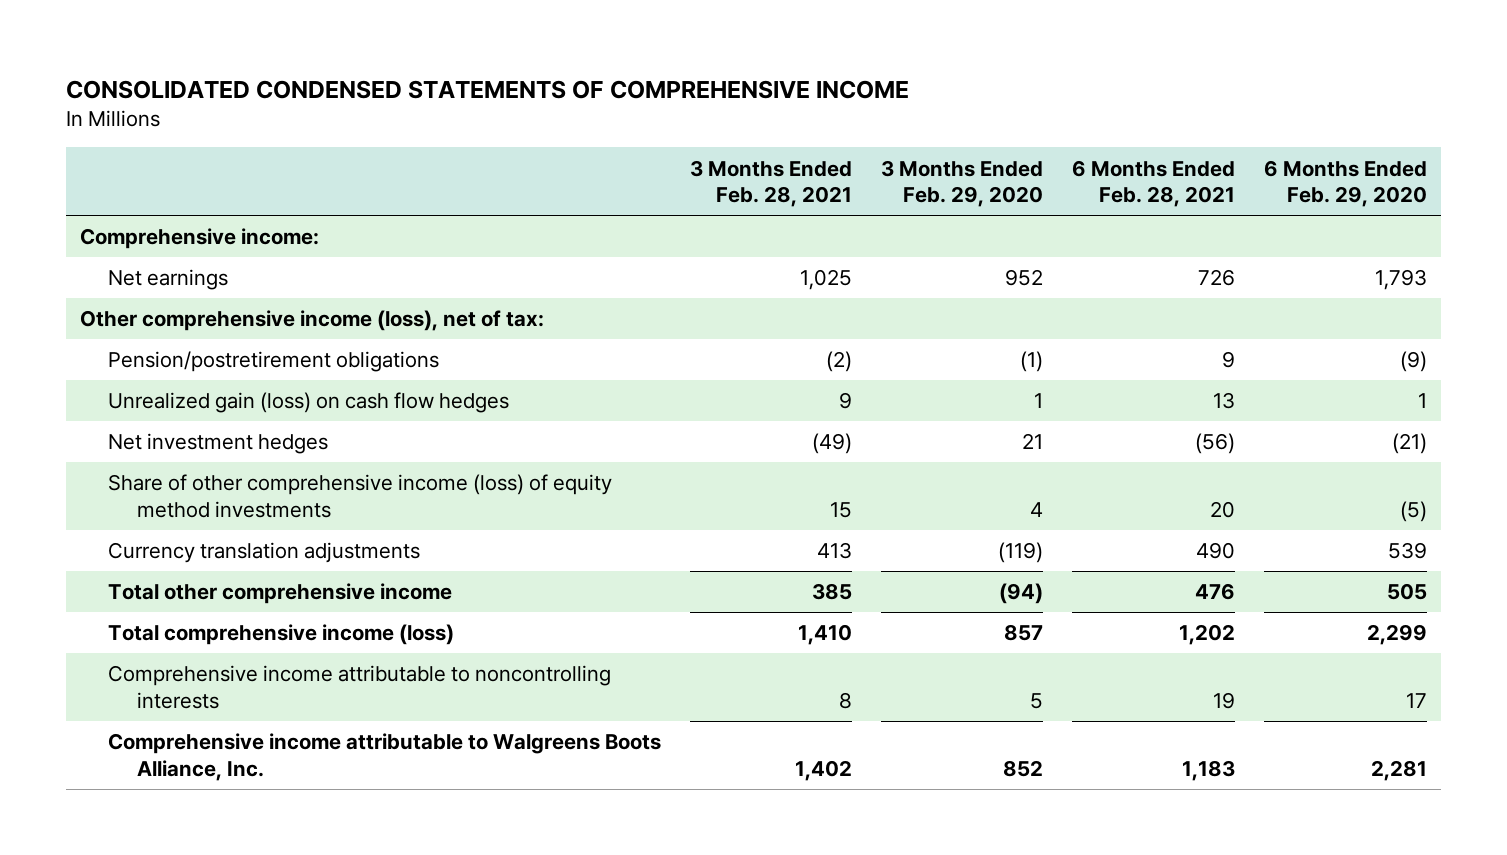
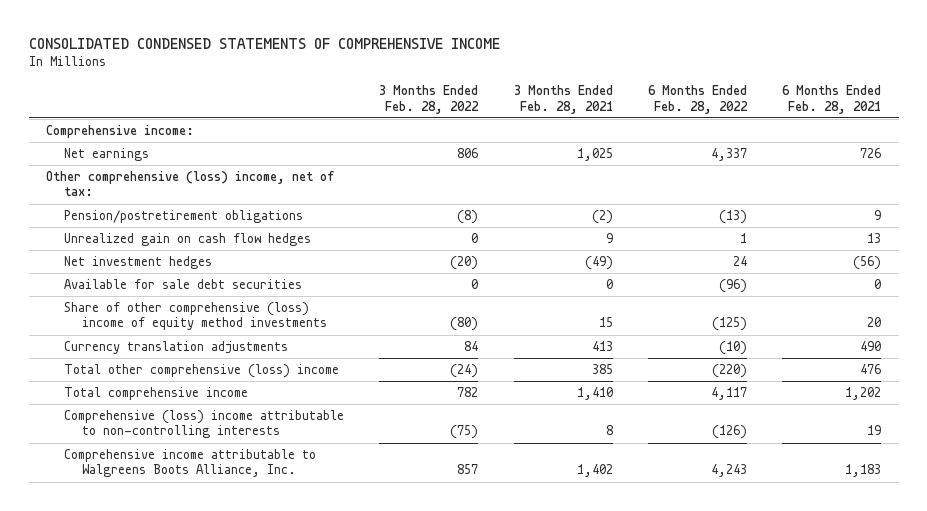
- | 3 Months Ended Feb. 28, 2021 | 3 Months Ended Feb. 29, 2020 | 6 Months Ended Feb. 28, 2021 | 6 Months Ended Feb. 29, 2020
+ | 3 Months Ended Feb. 28, 2022 | 3 Months Ended Feb. 28, 2021 | 6 Months Ended Feb. 28, 2022 | 6 Months Ended Feb. 28, 2021
- Other comprehensive income (loss), net of tax:
+ Other comprehensive (loss) income, net of tax:
- Unrealized gain (loss) on cash flow hedges | 9 | 1 | 13 | 1
+ Unrealized gain on cash flow hedges | 0 | 9 | 1 | 13
- Share of other comprehensive income (loss) of equity method investments | 15 | 4 | 20 | (5)
+ Available for sale debt securities | 0 | 0 | (96) | 0
+ Share of other comprehensive (loss) income of equity method investments | (80) | 15 | (125) | 20
- Total other comprehensive income | 385 | (94) | 476 | 505
- Total comprehensive income (loss) | 1,410 | 857 | 1,202 | 2,299
- Comprehensive income attributable to noncontrolling interests | 8 | 5 | 19 | 17
+ Total other comprehensive (loss) income | (24) | 385 | (220) | 476
+ Total comprehensive income | 782 | 1,410 | 4,117 | 1,202
+ Comprehensive (loss) income attributable to non-controlling interests | (75) | 8 | (126) | 19

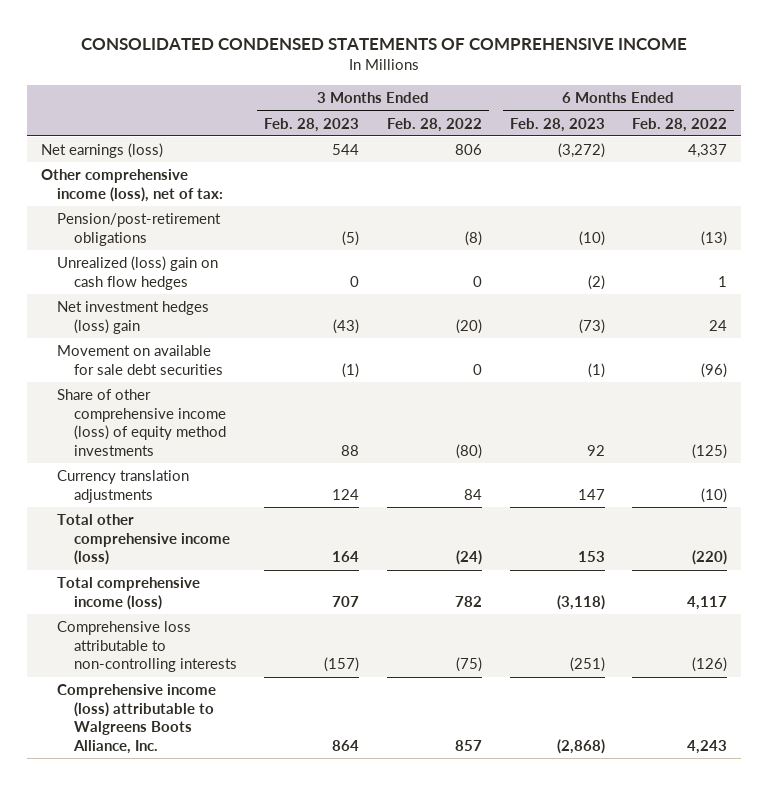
- | 3 Months Ended Feb. 28, 2022 | 3 Months Ended Feb. 28, 2021 | 6 Months Ended Feb. 28, 2022 | 6 Months Ended Feb. 28, 2021
+ | 3 Months Ended Feb. 28, 2023 | 3 Months Ended Feb. 28, 2022 | 6 Months Ended Feb. 28, 2023 | 6 Months Ended Feb. 28, 2022
- Comprehensive income:
- Net earnings | 806 | 1,025 | 4,337 | 726
- Other comprehensive (loss) income, net of tax:
- Pension/postretirement obligations | (8) | (2) | (13) | 9
- Unrealized gain on cash flow hedges | 0 | 9 | 1 | 13
- Net investment hedges | (20) | (49) | 24 | (56)
- Available for sale debt securities | 0 | 0 | (96) | 0
- Share of other comprehensive (loss) income of equity method investments | (80) | 15 | (125) | 20
+ Net earnings (loss) | 544 | 806 | (3,272) | 4,337
+ Other comprehensive income (loss), net of tax:
+ Pension/post-retirement obligations | (5) | (8) | (10) | (13)
+ Unrealized (loss) gain on cash flow hedges | 0 | 0 | (2) | 1
+ Net investment hedges (loss) gain | (43) | (20) | (73) | 24
+ Movement on available for sale debt securities | (1) | 0 | (1) | (96)
+ Share of other comprehensive income (loss) of equity method investments | 88 | (80) | 92 | (125)
- Total other comprehensive (loss) income | (24) | 385 | (220) | 476
- Total comprehensive income | 782 | 1,410 | 4,117 | 1,202
- Comprehensive (loss) income attributable to non-controlling interests | (75) | 8 | (126) | 19
- Comprehensive income attributable to Walgreens Boots Alliance, Inc. | 857 | 1,402 | 4,243 | 1,183
+ Total other comprehensive income (loss) | 164 | (24) | 153 | (220)
+ Total comprehensive income (loss) | 707 | 782 | (3,118) | 4,117
+ Comprehensive loss attributable to non-controlling interests | (157) | (75) | (251) | (126)
+ Comprehensive income (loss) attributable to Walgreens Boots Alliance, Inc. | 864 | 857 | (2,868) | 4,243

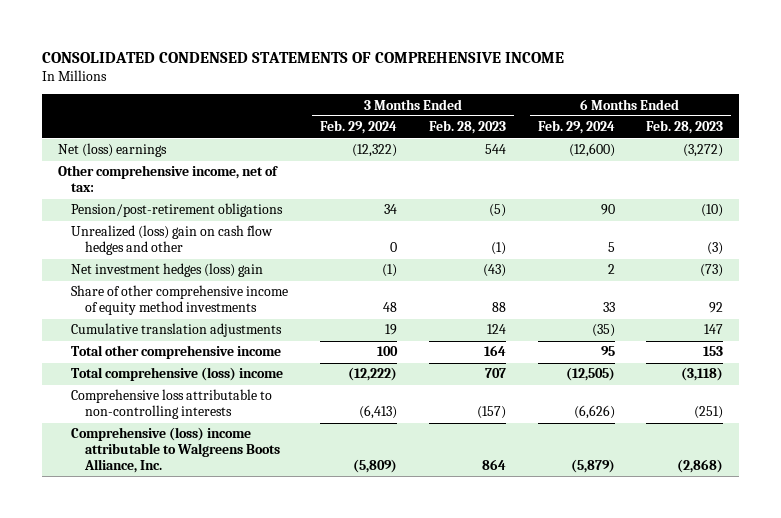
- | 3 Months Ended Feb. 28, 2023 | 3 Months Ended Feb. 28, 2022 | 6 Months Ended Feb. 28, 2023 | 6 Months Ended Feb. 28, 2022
+ | 3 Months Ended Feb. 29, 2024 | 3 Months Ended Feb. 28, 2023 | 6 Months Ended Feb. 29, 2024 | 6 Months Ended Feb. 28, 2023
- Net earnings (loss) | 544 | 806 | (3,272) | 4,337
- Other comprehensive income (loss), net of tax:
+ Net (loss) earnings | (12,322) | 544 | (12,600) | (3,272)
+ Other comprehensive income, net of tax:
- Unrealized (loss) gain on cash flow hedges | 0 | 0 | (2) | 1
+ Unrealized (loss) gain on cash flow hedges and other | 0 | (1) | 5 | (3)
- Movement on available for sale debt securities | (1) | 0 | (1) | (96)
- Share of other comprehensive income (loss) of equity method investments | 88 | (80) | 92 | (125)
- Currency translation adjustments | 124 | 84 | 147 | (10)
- Total other comprehensive income (loss) | 164 | (24) | 153 | (220)
- Total comprehensive income (loss) | 707 | 782 | (3,118) | 4,117
+ Share of other comprehensive income of equity method investments | 48 | 88 | 33 | 92
+ Cumulative translation adjustments | 19 | 124 | (35) | 147
+ Total other comprehensive income | 100 | 164 | 95 | 153
+ Total comprehensive (loss) income | (12,222) | 707 | (12,505) | (3,118)
- Comprehensive income (loss) attributable to Walgreens Boots Alliance, Inc. | 864 | 857 | (2,868) | 4,243
+ Comprehensive (loss) income attributable to Walgreens Boots Alliance, Inc. | (5,809) | 864 | (5,879) | (2,868)

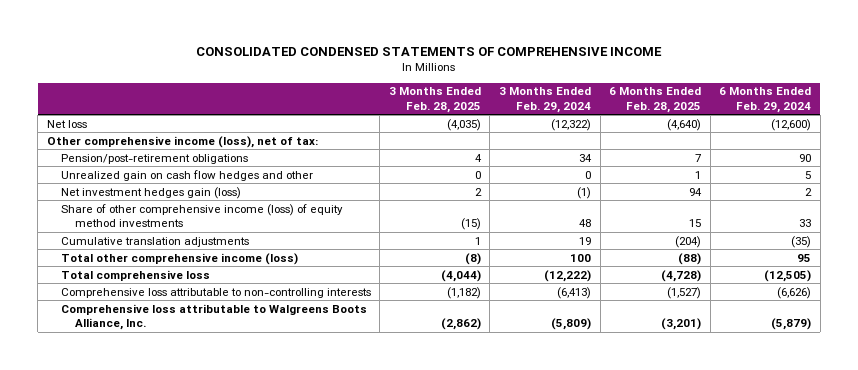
- | 3 Months Ended Feb. 29, 2024 | 3 Months Ended Feb. 28, 2023 | 6 Months Ended Feb. 29, 2024 | 6 Months Ended Feb. 28, 2023
+ | 3 Months Ended Feb. 28, 2025 | 3 Months Ended Feb. 29, 2024 | 6 Months Ended Feb. 28, 2025 | 6 Months Ended Feb. 29, 2024
- Net (loss) earnings | (12,322) | 544 | (12,600) | (3,272)
- Other comprehensive income, net of tax:
+ Net loss | (4,035) | (12,322) | (4,640) | (12,600)
+ Other comprehensive income (loss), net of tax:
- Unrealized (loss) gain on cash flow hedges and other | 0 | (1) | 5 | (3)
- Net investment hedges (loss) gain | (1) | (43) | 2 | (73)
- Share of other comprehensive income of equity method investments | 48 | 88 | 33 | 92
+ Unrealized gain on cash flow hedges and other | 0 | 0 | 1 | 5
+ Net investment hedges gain (loss) | 2 | (1) | 94 | 2
+ Share of other comprehensive income (loss) of equity method investments | (15) | 48 | 15 | 33
- Total other comprehensive income | 100 | 164 | 95 | 153
- Total comprehensive (loss) income | (12,222) | 707 | (12,505) | (3,118)
+ Total other comprehensive income (loss) | (8) | 100 | (88) | 95
+ Total comprehensive loss | (4,044) | (12,222) | (4,728) | (12,505)
- Comprehensive (loss) income attributable to Walgreens Boots Alliance, Inc. | (5,809) | 864 | (5,879) | (2,868)
+ Comprehensive loss attributable to Walgreens Boots Alliance, Inc. | (2,862) | (5,809) | (3,201) | (5,879)

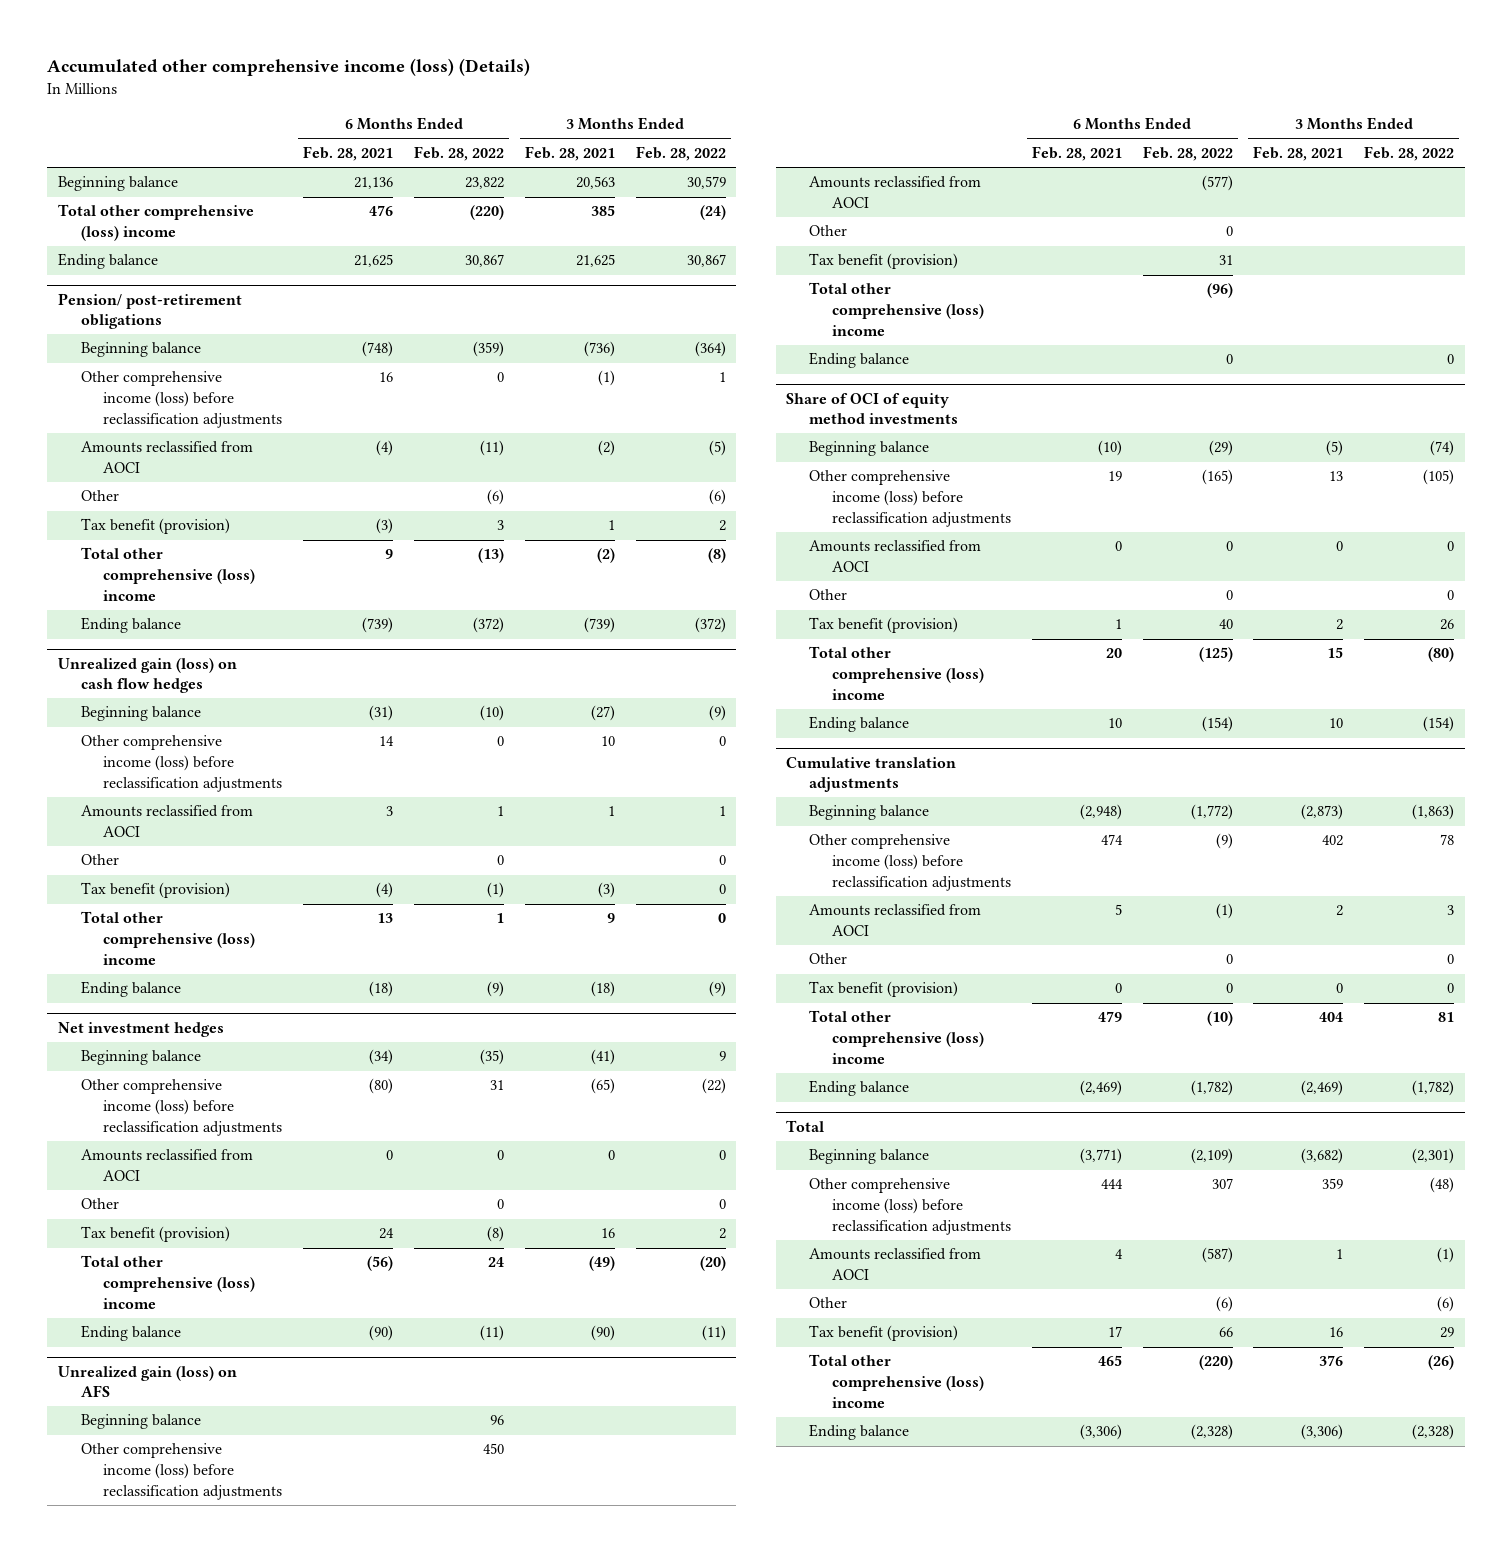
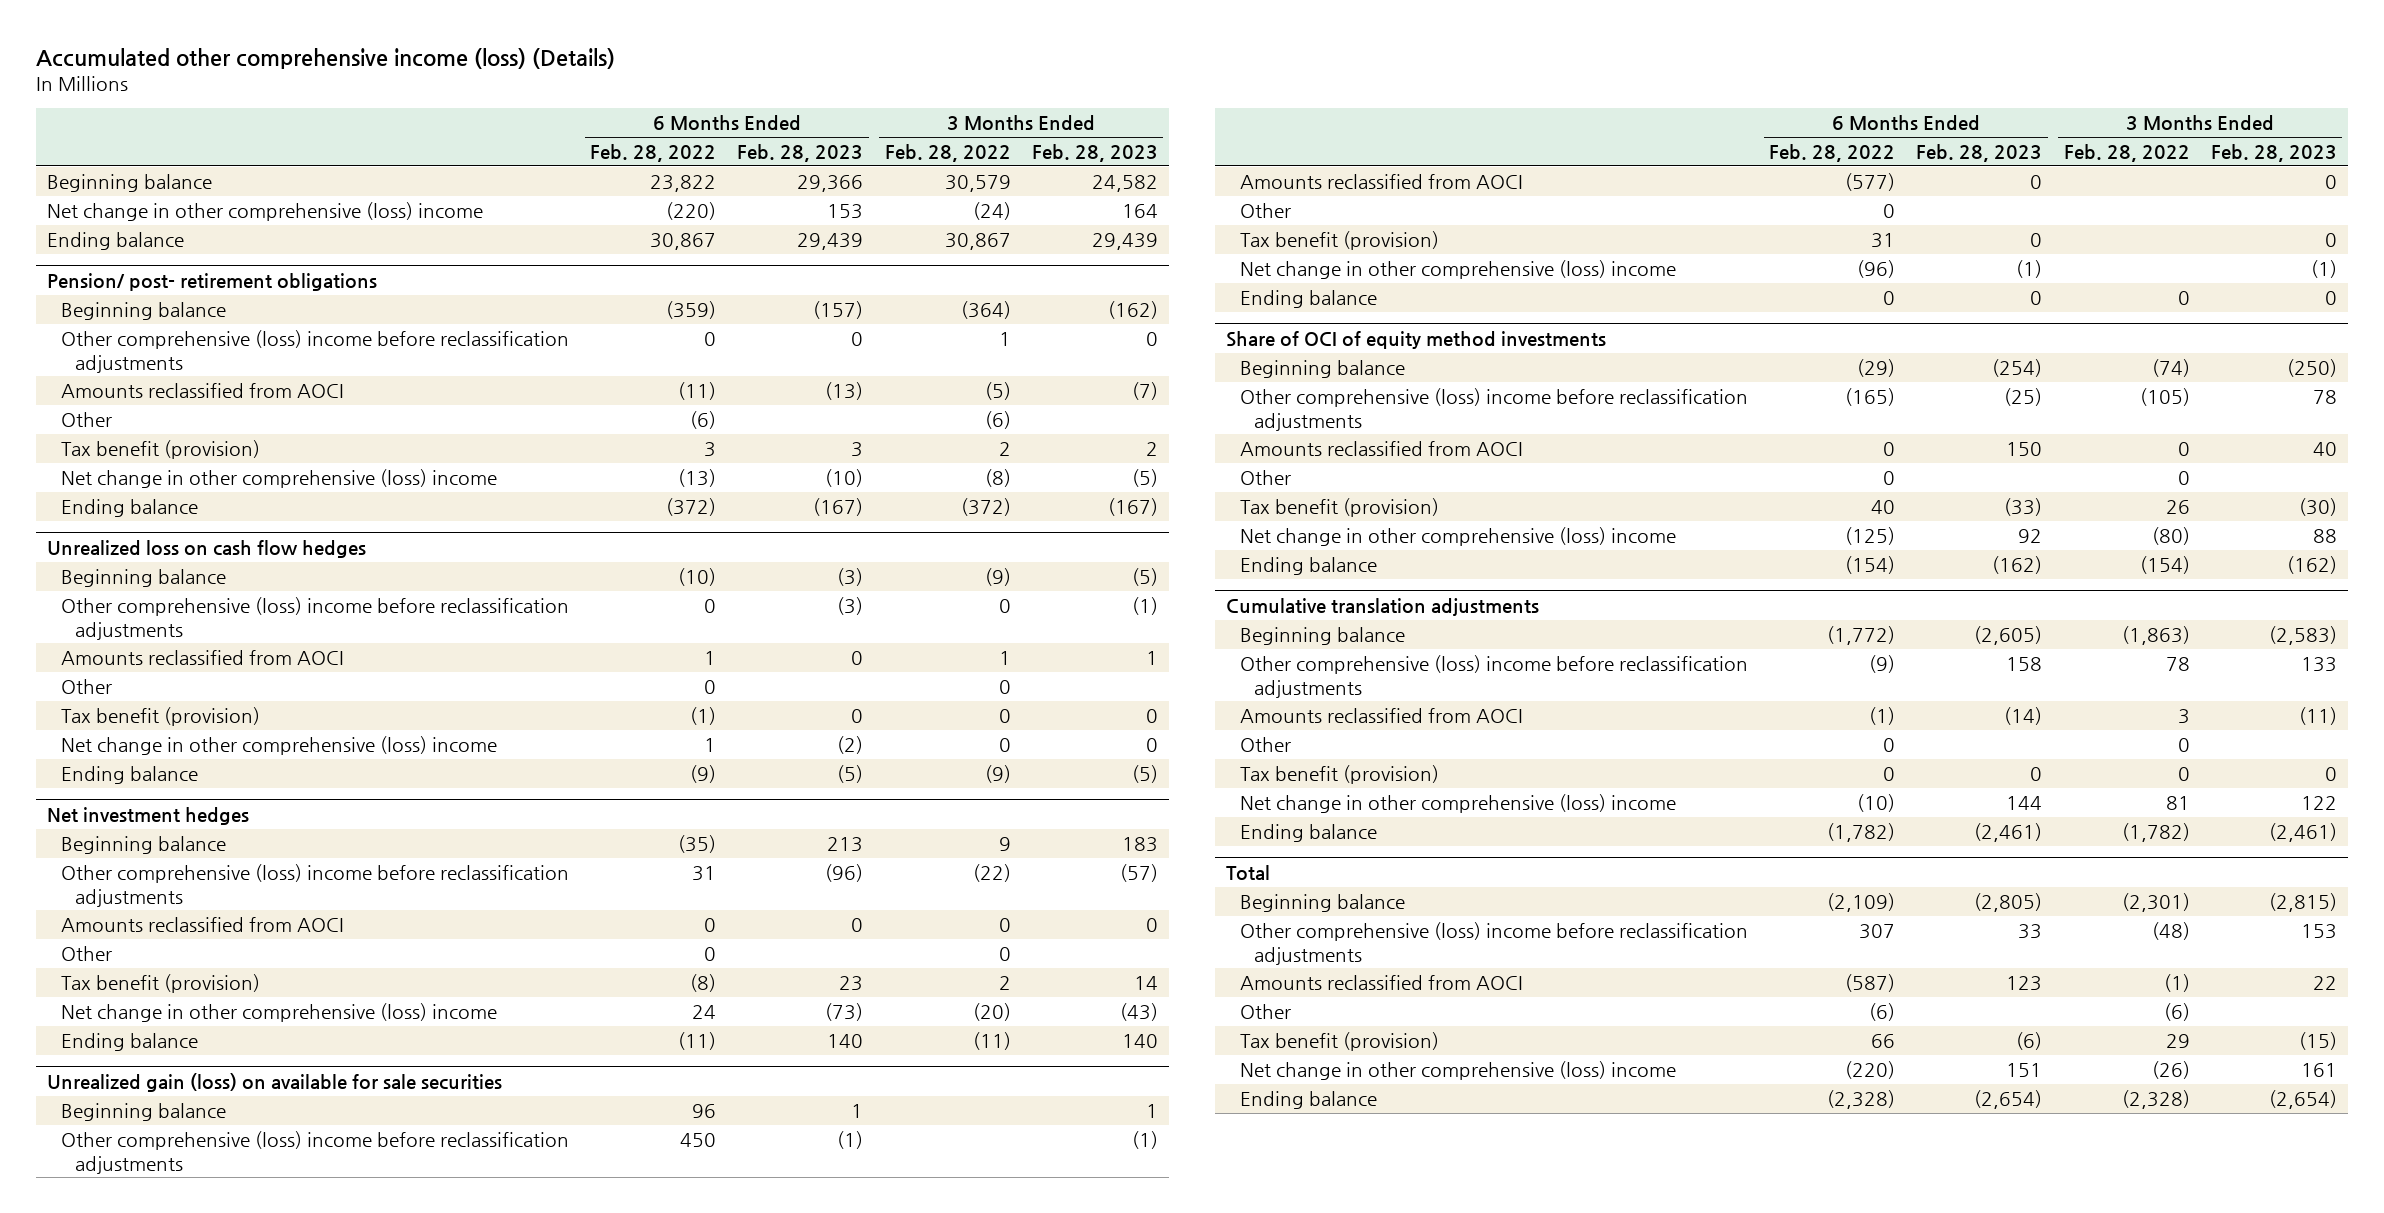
- | 6 Months Ended Feb. 28, 2021 | 6 Months Ended Feb. 28, 2022 | 3 Months Ended Feb. 28, 2021 | 3 Months Ended Feb. 28, 2022
+ | 6 Months Ended Feb. 28, 2022 | 6 Months Ended Feb. 28, 2023 | 3 Months Ended Feb. 28, 2022 | 3 Months Ended Feb. 28, 2023
- Total other comprehensive (loss) income | 476 | (220) | 385 | (24)
+ Net change in other comprehensive (loss) income | (220) | 153 | (24) | 164
- Pension/ post-retirement obligations
+ Pension/ post- retirement obligations
- Other comprehensive income (loss) before reclassification adjustments | 16 | 0 | (1) | 1
+ Other comprehensive (loss) income before reclassification adjustments | 0 | 0 | 1 | 0
- Total other comprehensive (loss) income | 9 | (13) | (2) | (8)
+ Net change in other comprehensive (loss) income | (13) | (10) | (8) | (5)
- Unrealized gain (loss) on cash flow hedges
+ Unrealized loss on cash flow hedges
- Other comprehensive income (loss) before reclassification adjustments | 14 | 0 | 10 | 0
+ Other comprehensive (loss) income before reclassification adjustments | 0 | (3) | 0 | (1)
- Total other comprehensive (loss) income | 13 | 1 | 9 | 0
+ Net change in other comprehensive (loss) income | 1 | (2) | 0 | 0
@ Net investment hedges
- Other comprehensive income (loss) before reclassification adjustments | (80) | 31 | (65) | (22)
+ Other comprehensive (loss) income before reclassification adjustments | 31 | (96) | (22) | (57)
- Total other comprehensive (loss) income | (56) | 24 | (49) | (20)
+ Net change in other comprehensive (loss) income | 24 | (73) | (20) | (43)
- Unrealized gain (loss) on AFS
+ Unrealized gain (loss) on available for sale securities
- Other comprehensive income (loss) before reclassification adjustments | | 450 | |
+ Other comprehensive (loss) income before reclassification adjustments | 450 | (1) | | (1)
- Total other comprehensive (loss) income | | (96) | |
+ Net change in other comprehensive (loss) income | (96) | (1) | | (1)
@ Share of OCI of equity method investments
- Other comprehensive income (loss) before reclassification adjustments | 19 | (165) | 13 | (105)
+ Other comprehensive (loss) income before reclassification adjustments | (165) | (25) | (105) | 78
- Total other comprehensive (loss) income | 20 | (125) | 15 | (80)
+ Net change in other comprehensive (loss) income | (125) | 92 | (80) | 88
@ Cumulative translation adjustments
- Other comprehensive income (loss) before reclassification adjustments | 474 | (9) | 402 | 78
+ Other comprehensive (loss) income before reclassification adjustments | (9) | 158 | 78 | 133
- Total other comprehensive (loss) income | 479 | (10) | 404 | 81
+ Net change in other comprehensive (loss) income | (10) | 144 | 81 | 122
@ Total
- Other comprehensive income (loss) before reclassification adjustments | 444 | 307 | 359 | (48)
+ Other comprehensive (loss) income before reclassification adjustments | 307 | 33 | (48) | 153
- Total other comprehensive (loss) income | 465 | (220) | 376 | (26)
+ Net change in other comprehensive (loss) income | (220) | 151 | (26) | 161

